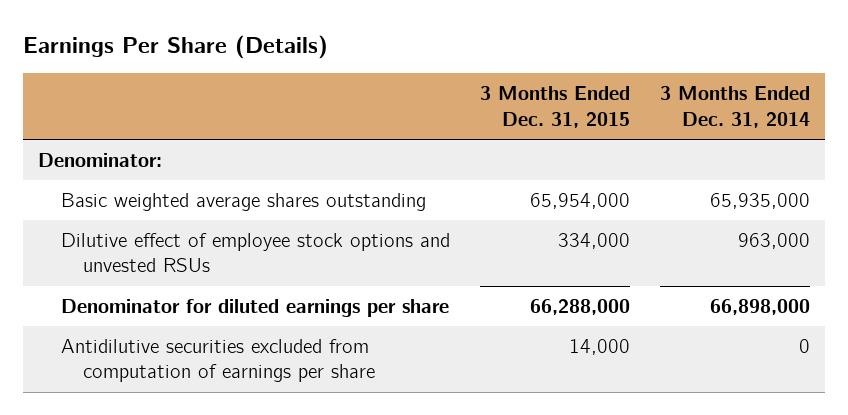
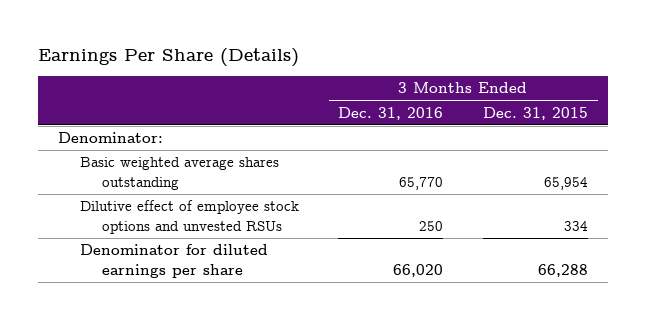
- | 3 Months Ended Dec. 31, 2015 | 3 Months Ended Dec. 31, 2014
+ | 3 Months Ended Dec. 31, 2016 | 3 Months Ended Dec. 31, 2015
- Basic weighted average shares outstanding | 65,954,000 | 65,935,000
- Dilutive effect of employee stock options and unvested RSUs | 334,000 | 963,000
- Denominator for diluted earnings per share | 66,288,000 | 66,898,000
- Antidilutive securities excluded from computation of earnings per share | 14,000 | 0
+ Basic weighted average shares outstanding | 65,770 | 65,954
+ Dilutive effect of employee stock options and unvested RSUs | 250 | 334
+ Denominator for diluted earnings per share | 66,020 | 66,288

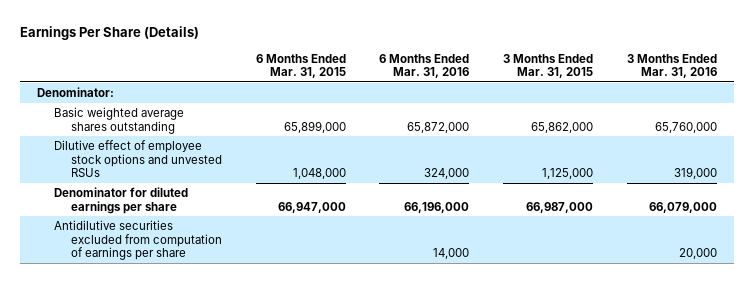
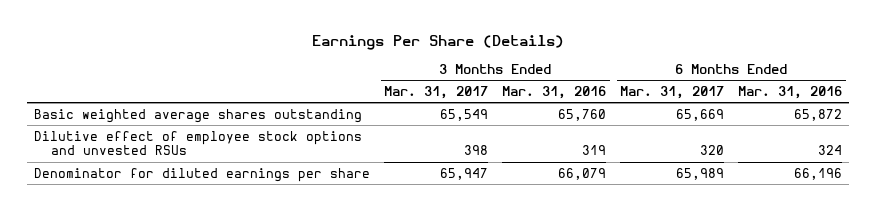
- | 6 Months Ended Mar. 31, 2015 | 6 Months Ended Mar. 31, 2016 | 3 Months Ended Mar. 31, 2015 | 3 Months Ended Mar. 31, 2016
+ | 3 Months Ended Mar. 31, 2017 | 3 Months Ended Mar. 31, 2016 | 6 Months Ended Mar. 31, 2017 | 6 Months Ended Mar. 31, 2016
- Denominator:
- Basic weighted average shares outstanding | 65,899,000 | 65,872,000 | 65,862,000 | 65,760,000
- Dilutive effect of employee stock options and unvested RSUs | 1,048,000 | 324,000 | 1,125,000 | 319,000
- Denominator for diluted earnings per share | 66,947,000 | 66,196,000 | 66,987,000 | 66,079,000
- Antidilutive securities excluded from computation of earnings per share | | 14,000 | | 20,000
+ Basic weighted average shares outstanding | 65,549 | 65,760 | 65,669 | 65,872
+ Dilutive effect of employee stock options and unvested RSUs | 398 | 319 | 320 | 324
+ Denominator for diluted earnings per share | 65,947 | 66,079 | 65,989 | 66,196

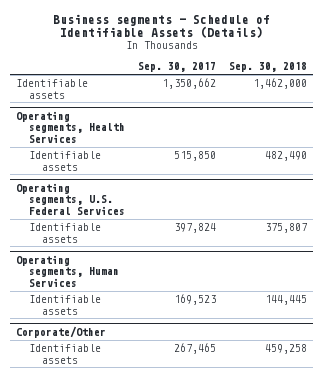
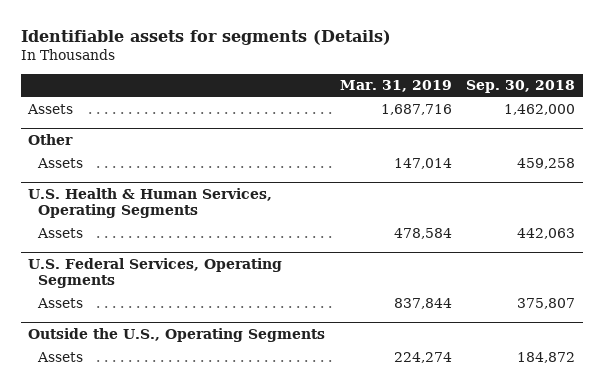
- Business segments - Schedule of Identifiable Assets (Details)
+ Identifiable assets for segments (Details)
- | Sep. 30, 2017 | Sep. 30, 2018
+ | Mar. 31, 2019 | Sep. 30, 2018
- Identifiable assets | 1,350,662 | 1,462,000
- Operating segments, Health Services
- Identifiable assets | 515,850 | 482,490
- Operating segments, U.S. Federal Services
- Identifiable assets | 397,824 | 375,807
- Operating segments, Human Services
- Identifiable assets | 169,523 | 144,445
- Corporate/Other
- Identifiable assets | 267,465 | 459,258
+ Assets | 1,687,716 | 1,462,000
+ Other
+ Assets | 147,014 | 459,258
+ U.S. Health & Human Services, Operating Segments
+ Assets | 478,584 | 442,063
+ U.S. Federal Services, Operating Segments
+ Assets | 837,844 | 375,807
+ Outside the U.S., Operating Segments
+ Assets | 224,274 | 184,872

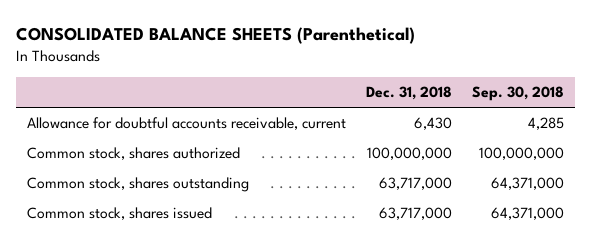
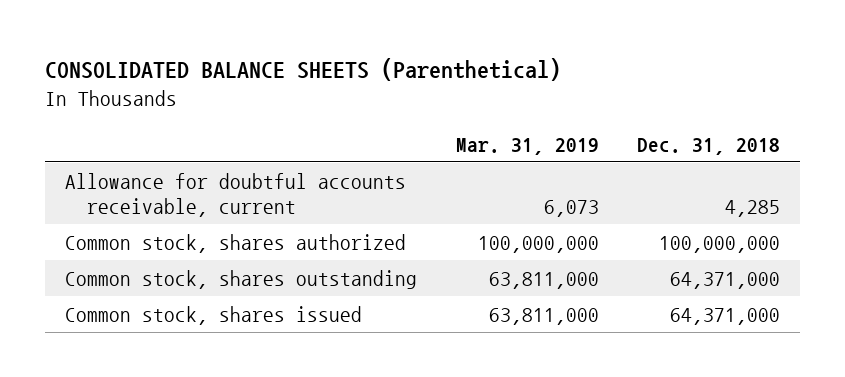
- | Dec. 31, 2018 | Sep. 30, 2018
+ | Mar. 31, 2019 | Dec. 31, 2018
- Allowance for doubtful accounts receivable, current | 6,430 | 4,285
+ Allowance for doubtful accounts receivable, current | 6,073 | 4,285
- Common stock, shares outstanding | 63,717,000 | 64,371,000
- Common stock, shares issued | 63,717,000 | 64,371,000
+ Common stock, shares outstanding | 63,811,000 | 64,371,000
+ Common stock, shares issued | 63,811,000 | 64,371,000

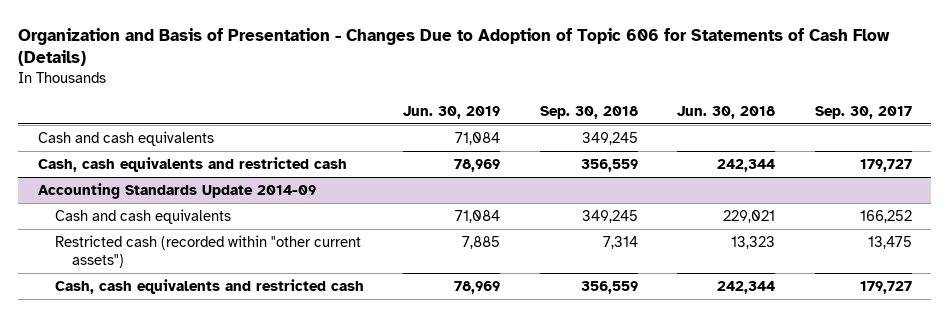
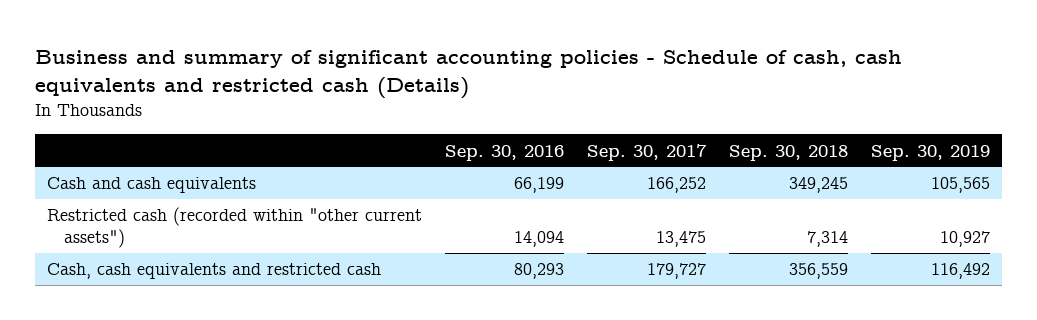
- Organization and Basis of Presentation - Changes Due to Adoption of Topic 606 for Statements of Cash Flow (Details)
+ Business and summary of significant accounting policies - Schedule of cash, cash equivalents and restricted cash (Details)
- | Jun. 30, 2019 | Sep. 30, 2018 | Jun. 30, 2018 | Sep. 30, 2017
+ | Sep. 30, 2016 | Sep. 30, 2017 | Sep. 30, 2018 | Sep. 30, 2019
- Cash and cash equivalents | 71,084 | 349,245 | |
- Cash, cash equivalents and restricted cash | 78,969 | 356,559 | 242,344 | 179,727
- Accounting Standards Update 2014-09

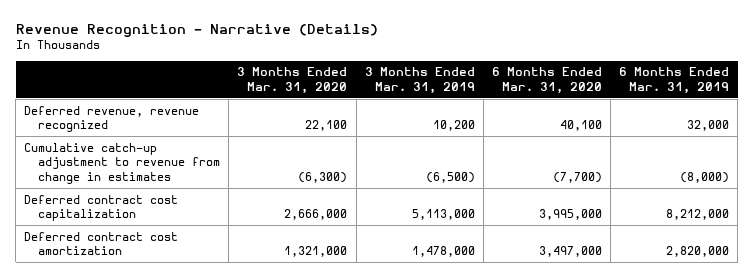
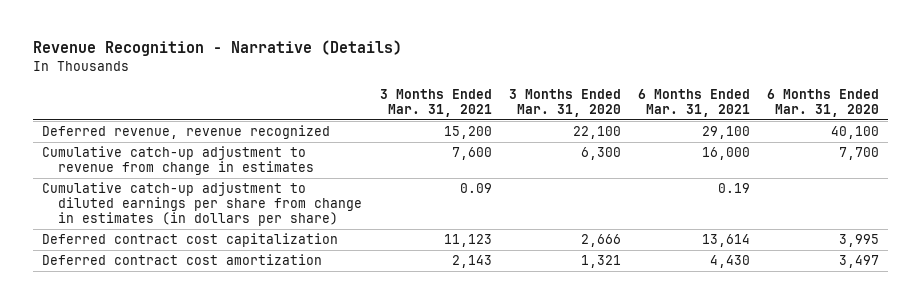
- | 3 Months Ended Mar. 31, 2020 | 3 Months Ended Mar. 31, 2019 | 6 Months Ended Mar. 31, 2020 | 6 Months Ended Mar. 31, 2019
+ | 3 Months Ended Mar. 31, 2021 | 3 Months Ended Mar. 31, 2020 | 6 Months Ended Mar. 31, 2021 | 6 Months Ended Mar. 31, 2020
- Cumulative catch-up adjustment to revenue from change in estimates | (6,300) | (6,500) | (7,700) | (8,000)
- Deferred contract cost capitalization | 2,666,000 | 5,113,000 | 3,995,000 | 8,212,000
- Deferred contract cost amortization | 1,321,000 | 1,478,000 | 3,497,000 | 2,820,000
+ Cumulative catch-up adjustment to revenue from change in estimates | 7,600 | 6,300 | 16,000 | 7,700
+ Cumulative catch-up adjustment to diluted earnings per share from change in estimates (in dollars per share) | 0.09 | | 0.19 |
+ Deferred contract cost capitalization | 11,123 | 2,666 | 13,614 | 3,995
+ Deferred contract cost amortization | 2,143 | 1,321 | 4,430 | 3,497

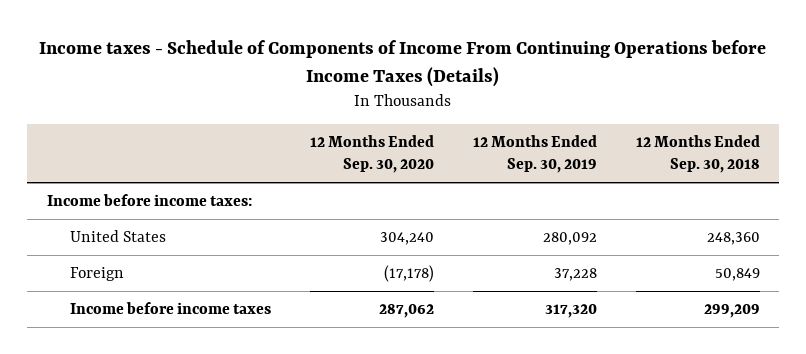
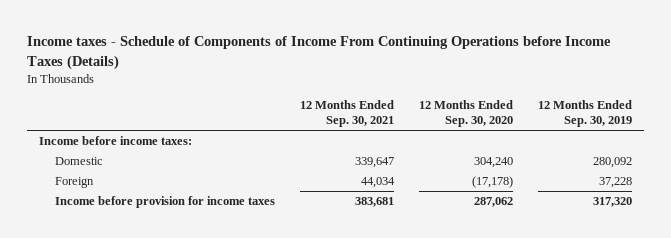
- | 12 Months Ended Sep. 30, 2020 | 12 Months Ended Sep. 30, 2019 | 12 Months Ended Sep. 30, 2018
+ | 12 Months Ended Sep. 30, 2021 | 12 Months Ended Sep. 30, 2020 | 12 Months Ended Sep. 30, 2019
- United States | 304,240 | 280,092 | 248,360
+ Domestic | 339,647 | 304,240 | 280,092
- Income before income taxes | 287,062 | 317,320 | 299,209
+ Income before provision for income taxes | 383,681 | 287,062 | 317,320

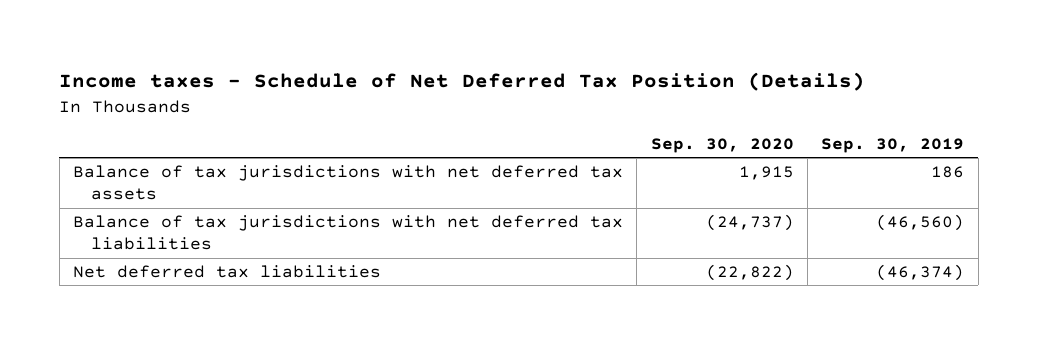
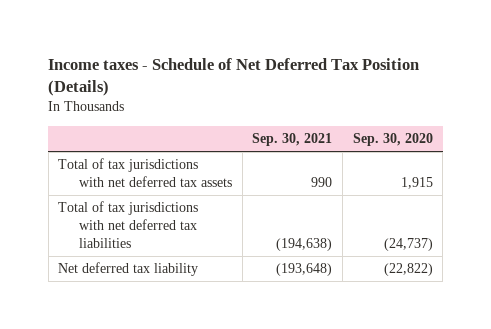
- | Sep. 30, 2020 | Sep. 30, 2019
+ | Sep. 30, 2021 | Sep. 30, 2020
- Balance of tax jurisdictions with net deferred tax assets | 1,915 | 186
- Balance of tax jurisdictions with net deferred tax liabilities | (24,737) | (46,560)
- Net deferred tax liabilities | (22,822) | (46,374)
+ Total of tax jurisdictions with net deferred tax assets | 990 | 1,915
+ Total of tax jurisdictions with net deferred tax liabilities | (194,638) | (24,737)
+ Net deferred tax liability | (193,648) | (22,822)

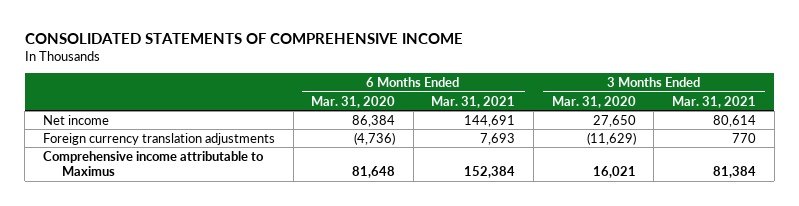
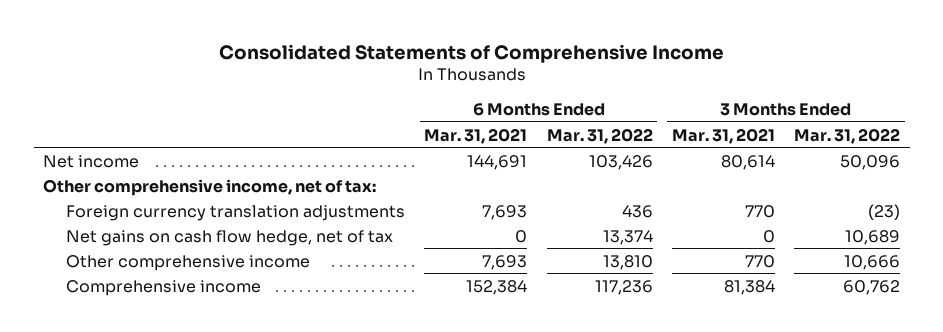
- CONSOLIDATED STATEMENTS OF COMPREHENSIVE INCOME
+ Consolidated Statements of Comprehensive Income
- | 6 Months Ended Mar. 31, 2020 | 6 Months Ended Mar. 31, 2021 | 3 Months Ended Mar. 31, 2020 | 3 Months Ended Mar. 31, 2021
+ | 6 Months Ended Mar. 31, 2021 | 6 Months Ended Mar. 31, 2022 | 3 Months Ended Mar. 31, 2021 | 3 Months Ended Mar. 31, 2022
+ Other comprehensive income, net of tax:
- Comprehensive income attributable to Maximus | 81,648 | 152,384 | 16,021 | 81,384
+ Net gains on cash flow hedge, net of tax | 0 | 13,374 | 0 | 10,689
+ Other comprehensive income | 7,693 | 13,810 | 770 | 10,666
+ Comprehensive income | 152,384 | 117,236 | 81,384 | 60,762

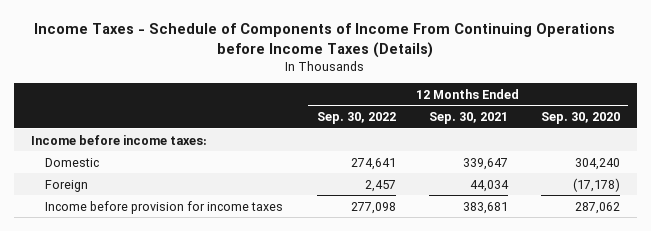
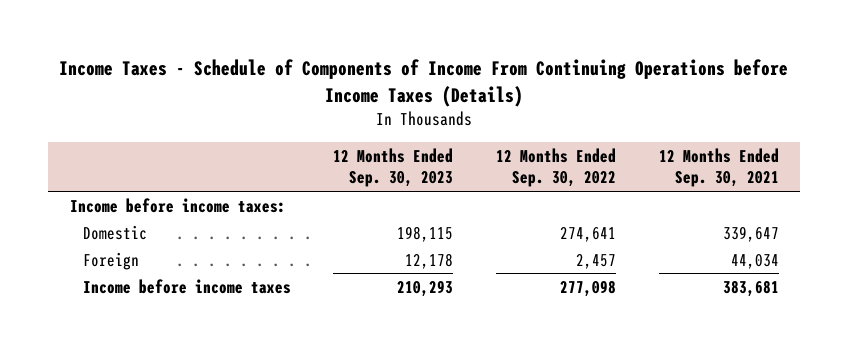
- | 12 Months Ended Sep. 30, 2022 | 12 Months Ended Sep. 30, 2021 | 12 Months Ended Sep. 30, 2020
+ | 12 Months Ended Sep. 30, 2023 | 12 Months Ended Sep. 30, 2022 | 12 Months Ended Sep. 30, 2021
- Income before provision for income taxes | 277,098 | 383,681 | 287,062
+ Income before income taxes | 210,293 | 277,098 | 383,681

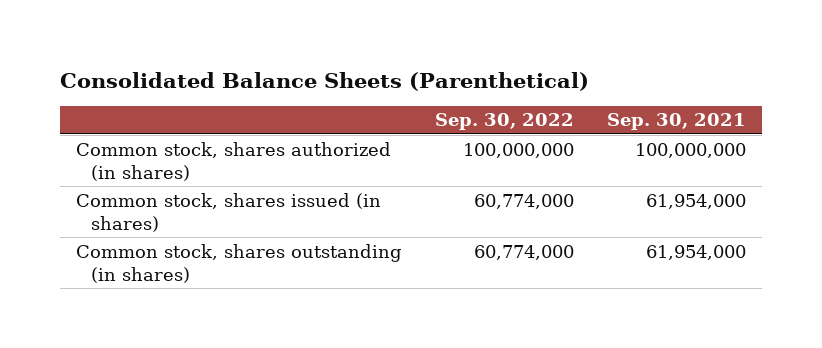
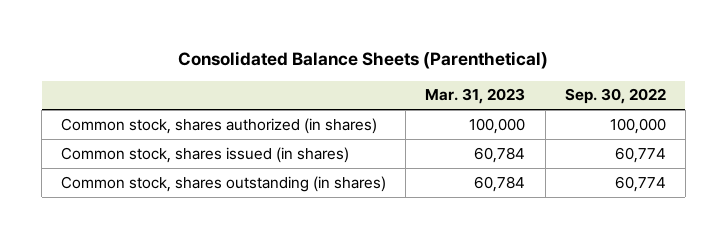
- | Sep. 30, 2022 | Sep. 30, 2021
+ | Mar. 31, 2023 | Sep. 30, 2022
- Common stock, shares authorized (in shares) | 100,000,000 | 100,000,000
- Common stock, shares issued (in shares) | 60,774,000 | 61,954,000
- Common stock, shares outstanding (in shares) | 60,774,000 | 61,954,000
+ Common stock, shares authorized (in shares) | 100,000 | 100,000
+ Common stock, shares issued (in shares) | 60,784 | 60,774
+ Common stock, shares outstanding (in shares) | 60,784 | 60,774

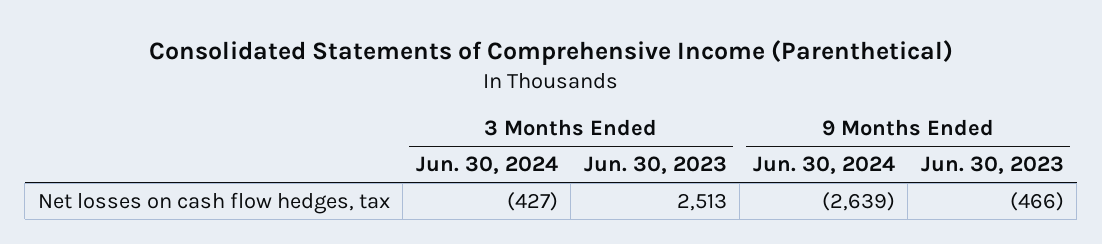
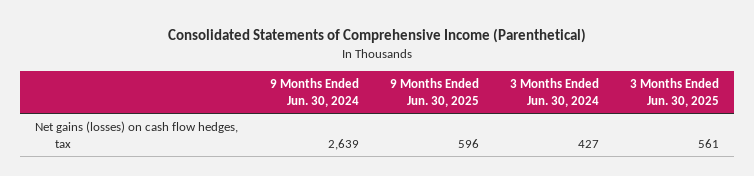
- | 3 Months Ended Jun. 30, 2024 | 3 Months Ended Jun. 30, 2023 | 9 Months Ended Jun. 30, 2024 | 9 Months Ended Jun. 30, 2023
+ | 9 Months Ended Jun. 30, 2024 | 9 Months Ended Jun. 30, 2025 | 3 Months Ended Jun. 30, 2024 | 3 Months Ended Jun. 30, 2025
- Net losses on cash flow hedges, tax | (427) | 2,513 | (2,639) | (466)
+ Net gains (losses) on cash flow hedges, tax | 2,639 | 596 | 427 | 561

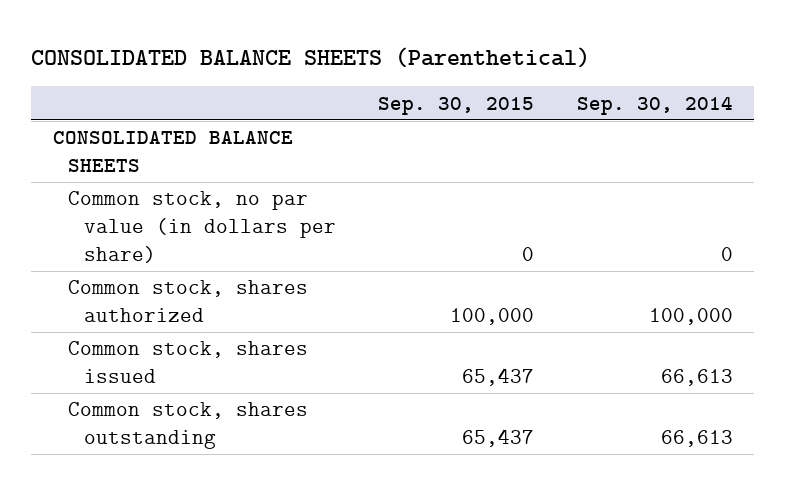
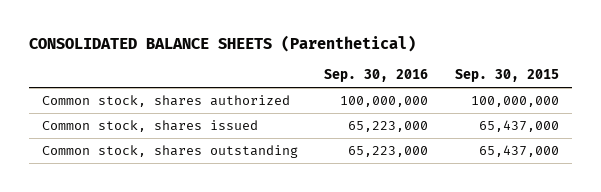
- | Sep. 30, 2015 | Sep. 30, 2014
+ | Sep. 30, 2016 | Sep. 30, 2015
- CONSOLIDATED BALANCE SHEETS
- Common stock, no par value (in dollars per share) | 0 | 0
- Common stock, shares authorized | 100,000 | 100,000
- Common stock, shares issued | 65,437 | 66,613
- Common stock, shares outstanding | 65,437 | 66,613
+ Common stock, shares authorized | 100,000,000 | 100,000,000
+ Common stock, shares issued | 65,223,000 | 65,437,000
+ Common stock, shares outstanding | 65,223,000 | 65,437,000

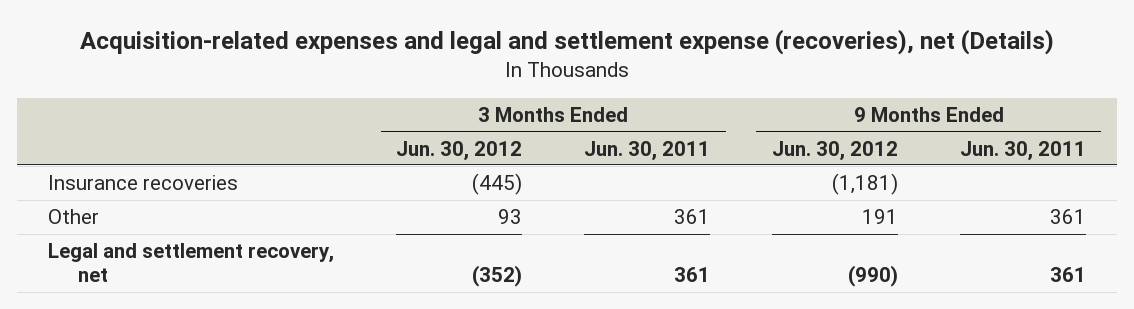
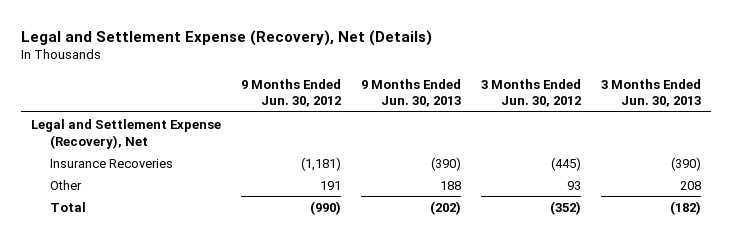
- Acquisition-related expenses and legal and settlement expense (recoveries), net (Details)
+ Legal and Settlement Expense (Recovery), Net (Details)
- | 3 Months Ended Jun. 30, 2012 | 3 Months Ended Jun. 30, 2011 | 9 Months Ended Jun. 30, 2012 | 9 Months Ended Jun. 30, 2011
+ | 9 Months Ended Jun. 30, 2012 | 9 Months Ended Jun. 30, 2013 | 3 Months Ended Jun. 30, 2012 | 3 Months Ended Jun. 30, 2013
- Insurance recoveries | (445) | | (1,181) |
+ Legal and Settlement Expense (Recovery), Net
+ Insurance Recoveries | (1,181) | (390) | (445) | (390)
- Legal and settlement recovery, net | (352) | 361 | (990) | 361
+ Total | (990) | (202) | (352) | (182)

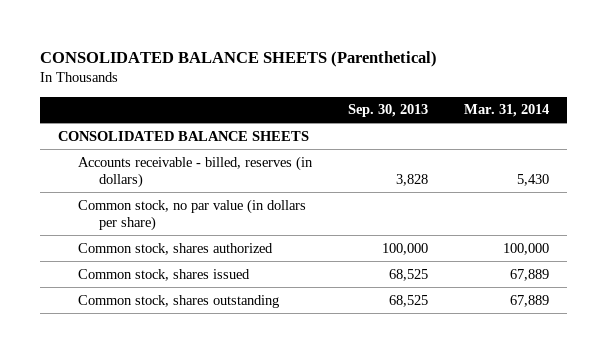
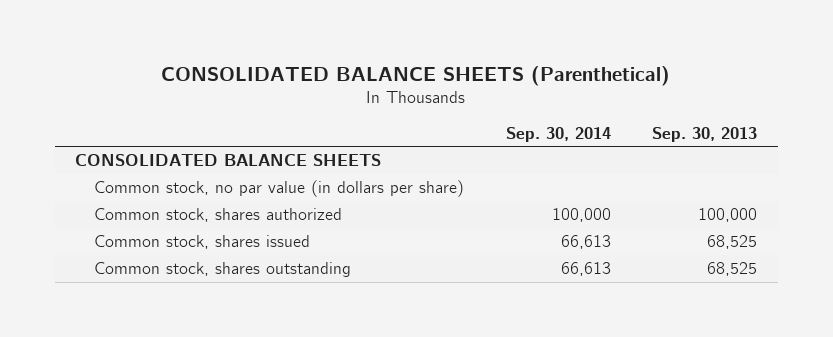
- | Sep. 30, 2013 | Mar. 31, 2014
+ | Sep. 30, 2014 | Sep. 30, 2013
- Accounts receivable - billed, reserves (in dollars) | 3,828 | 5,430

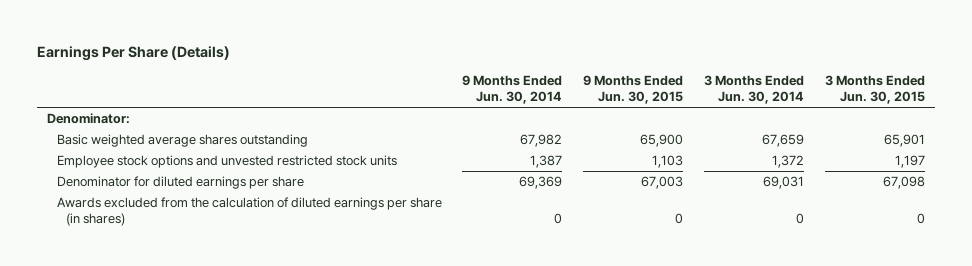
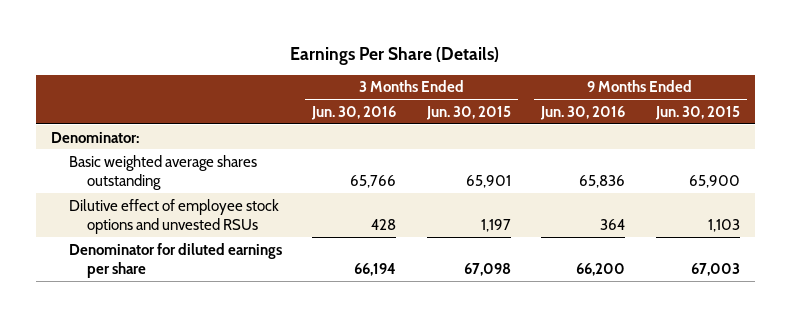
- | 9 Months Ended Jun. 30, 2014 | 9 Months Ended Jun. 30, 2015 | 3 Months Ended Jun. 30, 2014 | 3 Months Ended Jun. 30, 2015
+ | 3 Months Ended Jun. 30, 2016 | 3 Months Ended Jun. 30, 2015 | 9 Months Ended Jun. 30, 2016 | 9 Months Ended Jun. 30, 2015
- Employee stock options and unvested restricted stock units | 1,387 | 1,103 | 1,372 | 1,197
+ Dilutive effect of employee stock options and unvested RSUs | 428 | 1,197 | 364 | 1,103
- Awards excluded from the calculation of diluted earnings per share (in shares) | 0 | 0 | 0 | 0

